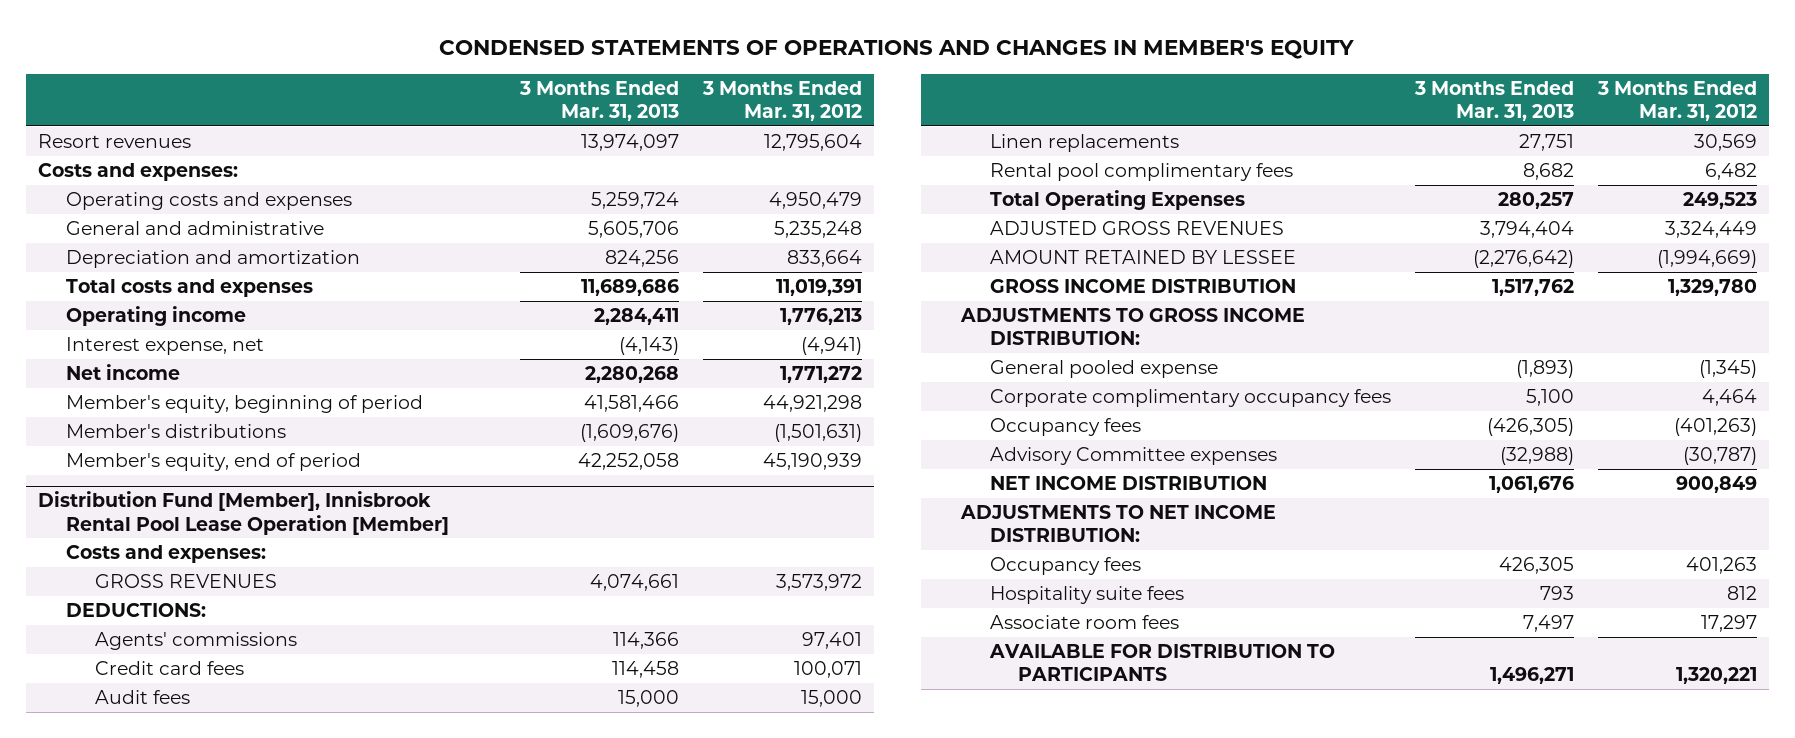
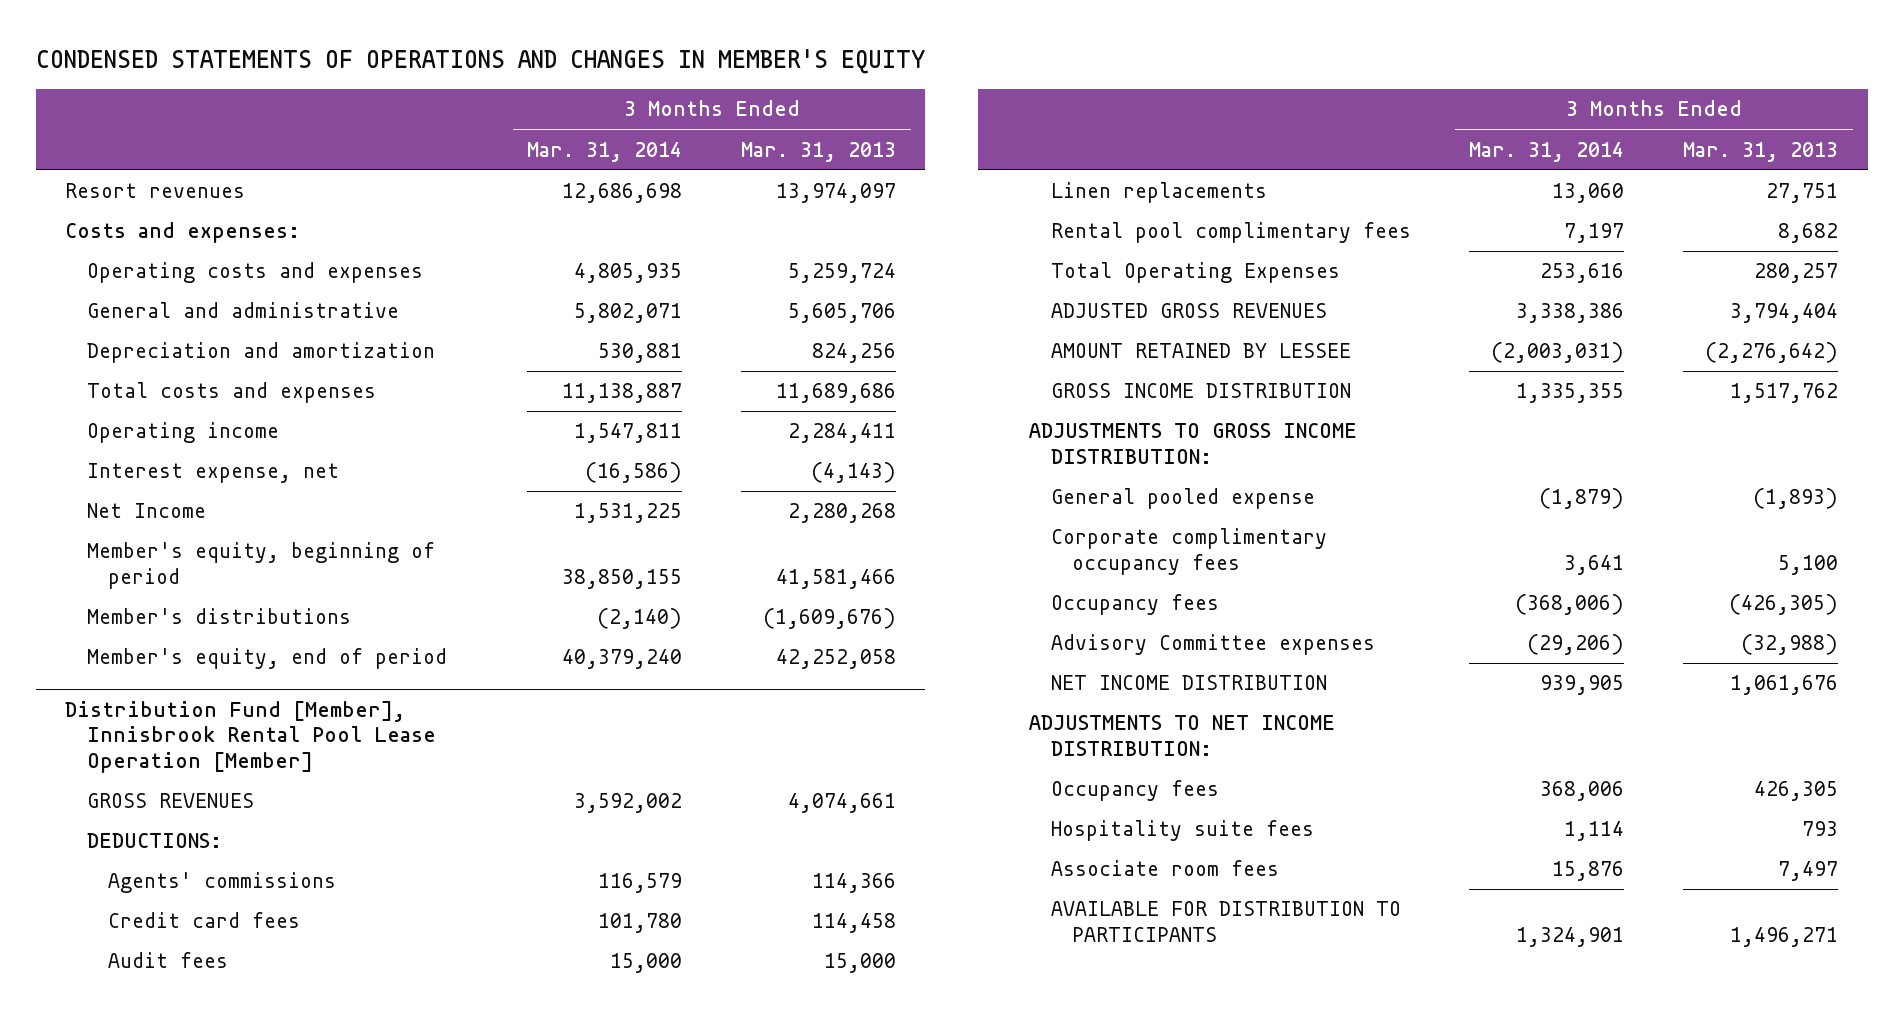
- | 3 Months Ended Mar. 31, 2013 | 3 Months Ended Mar. 31, 2012
+ | 3 Months Ended Mar. 31, 2014 | 3 Months Ended Mar. 31, 2013
- Net income | 2,280,268 | 1,771,272
+ Net Income | 1,531,225 | 2,280,268
@ Distribution Fund [Member], Innisbrook Rental Pool Lease Operation [Member]
- Costs and expenses:

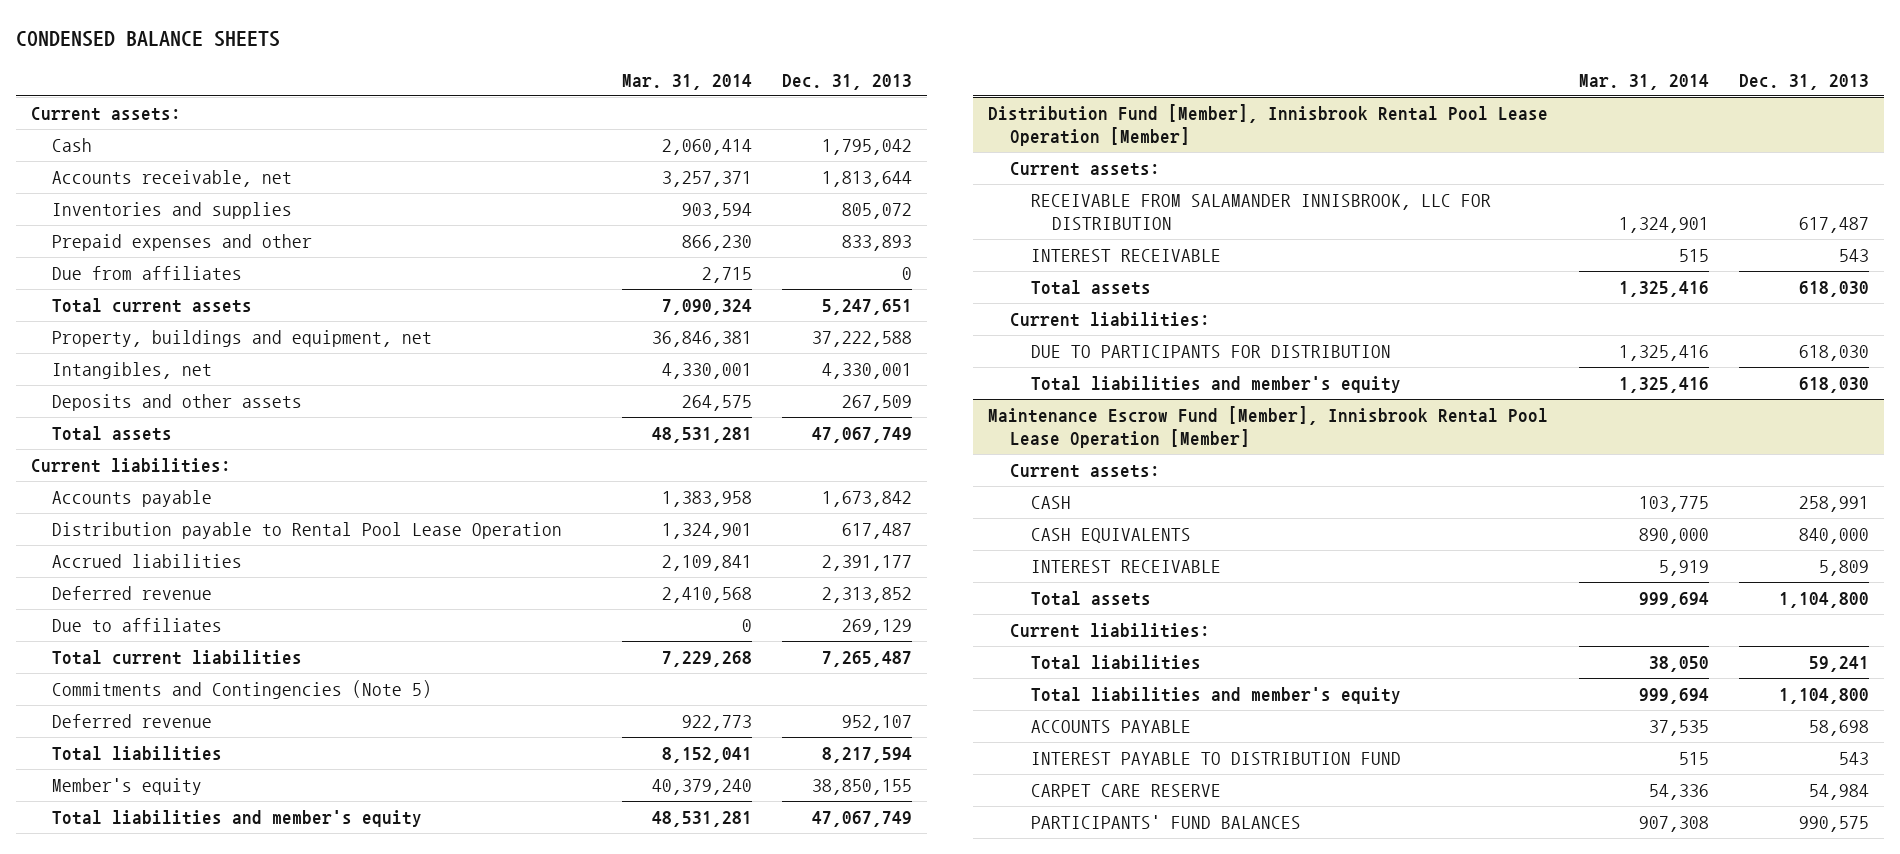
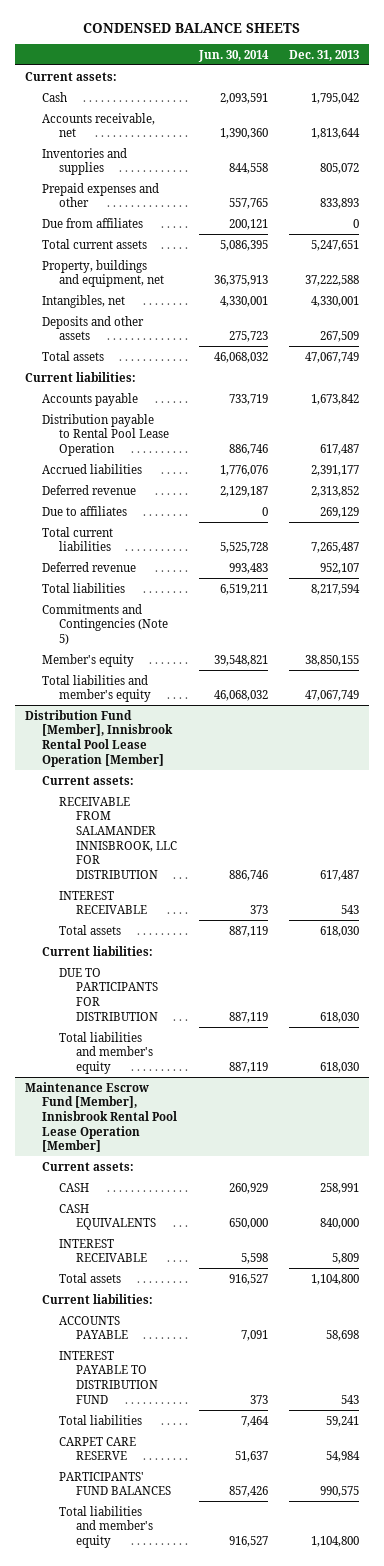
- | Mar. 31, 2014 | Dec. 31, 2013
+ | Jun. 30, 2014 | Dec. 31, 2013
moved down: Commitments and Contingencies (Note 5)
@ Maintenance Escrow Fund [Member], Innisbrook Rental Pool Lease Operation [Member]
moved down: Total liabilities | 7,464 | 59,241
moved down: Total liabilities and member's equity | 916,527 | 1,104,800

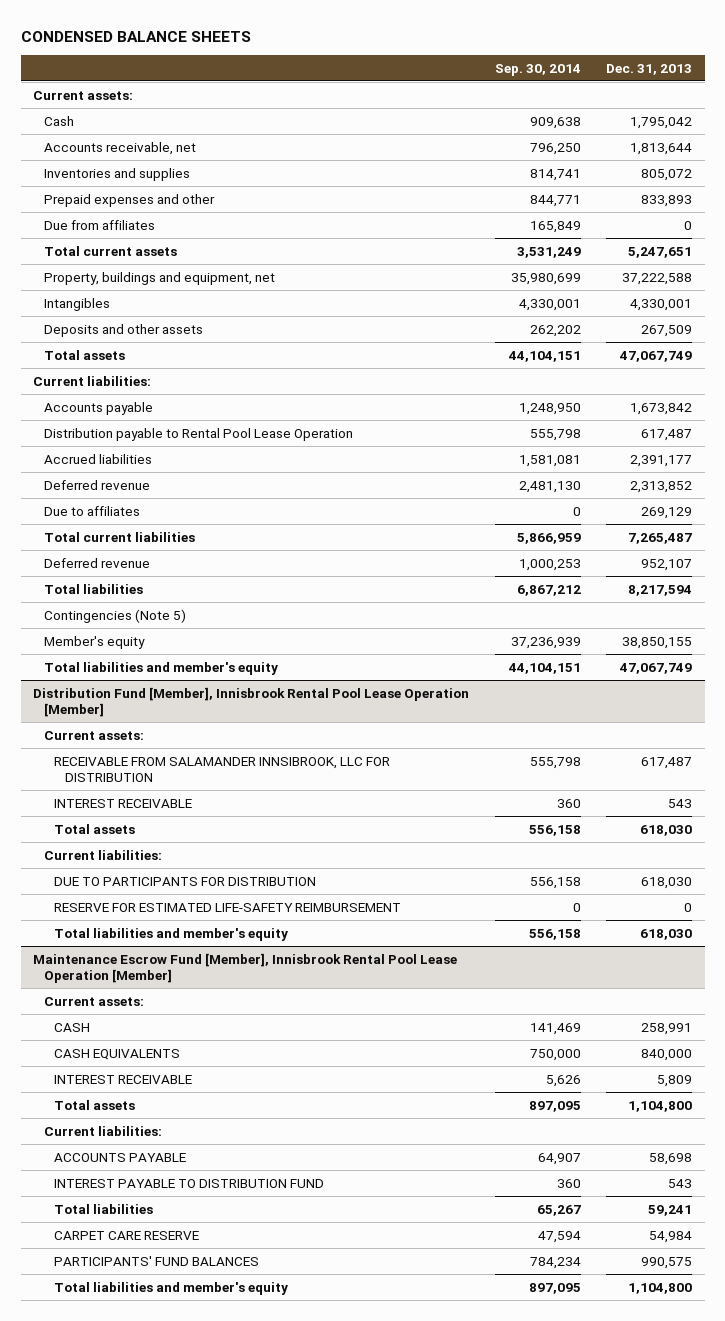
- | Jun. 30, 2014 | Dec. 31, 2013
+ | Sep. 30, 2014 | Dec. 31, 2013
- Intangibles, net | 4,330,001 | 4,330,001
+ Intangibles | 4,330,001 | 4,330,001
- Commitments and Contingencies (Note 5)
+ Contingencies (Note 5)
@ Distribution Fund [Member], Innisbrook Rental Pool Lease Operation [Member]
- RECEIVABLE FROM SALAMANDER INNISBROOK, LLC FOR DISTRIBUTION | 886,746 | 617,487
+ RECEIVABLE FROM SALAMANDER INNSIBROOK, LLC FOR DISTRIBUTION | 555,798 | 617,487
+ RESERVE FOR ESTIMATED LIFE-SAFETY REIMBURSEMENT | 0 | 0

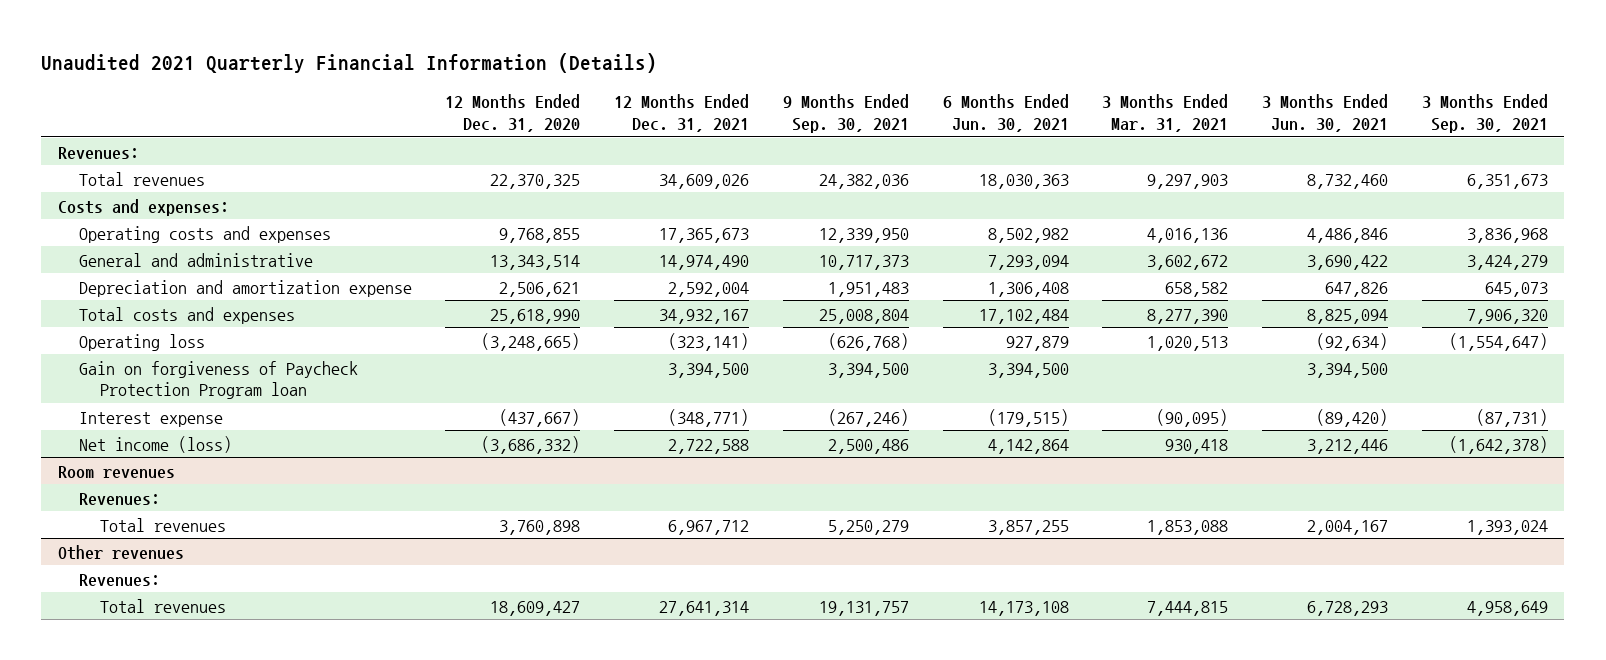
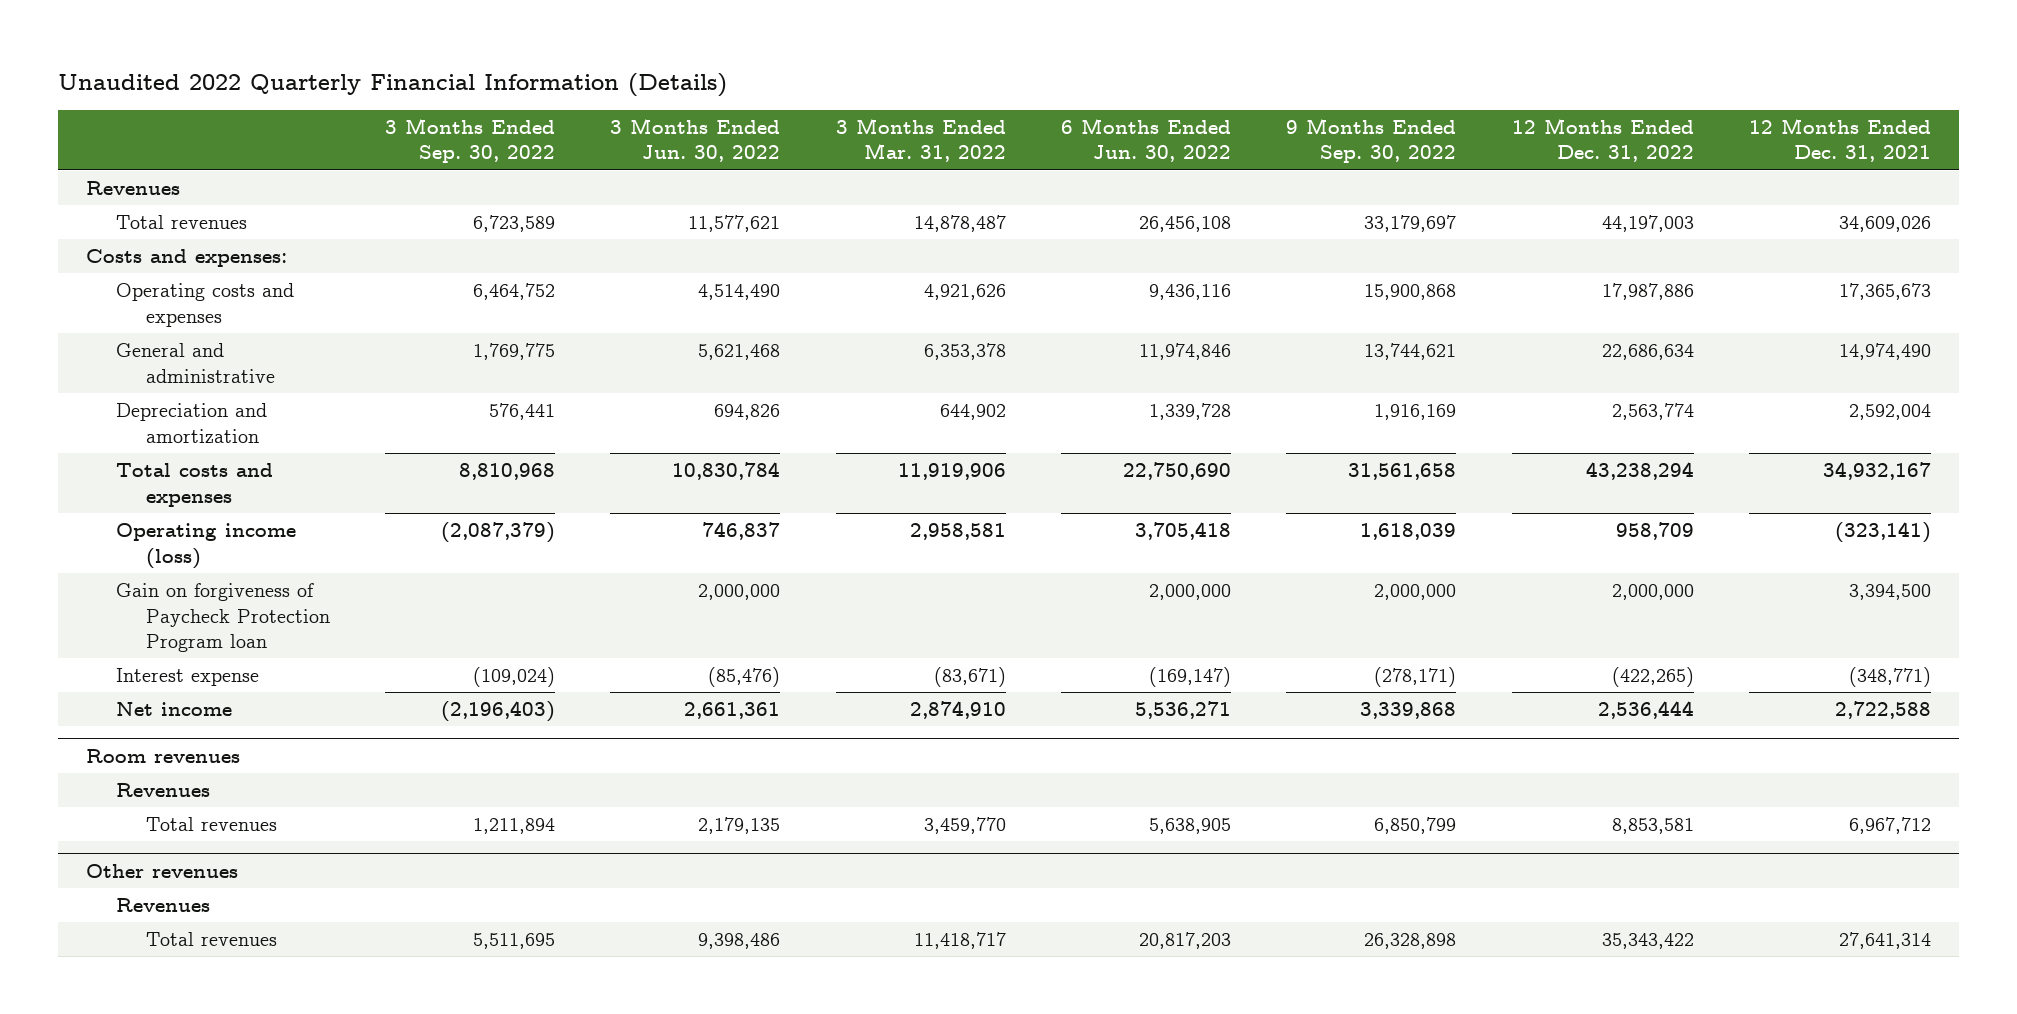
- Unaudited 2021 Quarterly Financial Information (Details)
+ Unaudited 2022 Quarterly Financial Information (Details)
- | 12 Months Ended Dec. 31, 2020 | 12 Months Ended Dec. 31, 2021 | 9 Months Ended Sep. 30, 2021 | 6 Months Ended Jun. 30, 2021 | 3 Months Ended Mar. 31, 2021 | 3 Months Ended Jun. 30, 2021 | 3 Months Ended Sep. 30, 2021
+ | 3 Months Ended Sep. 30, 2022 | 3 Months Ended Jun. 30, 2022 | 3 Months Ended Mar. 31, 2022 | 6 Months Ended Jun. 30, 2022 | 9 Months Ended Sep. 30, 2022 | 12 Months Ended Dec. 31, 2022 | 12 Months Ended Dec. 31, 2021
- Revenues:
+ Revenues
- Depreciation and amortization expense | 2,506,621 | 2,592,004 | 1,951,483 | 1,306,408 | 658,582 | 647,826 | 645,073
+ Depreciation and amortization | 576,441 | 694,826 | 644,902 | 1,339,728 | 1,916,169 | 2,563,774 | 2,592,004
- Operating loss | (3,248,665) | (323,141) | (626,768) | 927,879 | 1,020,513 | (92,634) | (1,554,647)
+ Operating income (loss) | (2,087,379) | 746,837 | 2,958,581 | 3,705,418 | 1,618,039 | 958,709 | (323,141)
- Net income (loss) | (3,686,332) | 2,722,588 | 2,500,486 | 4,142,864 | 930,418 | 3,212,446 | (1,642,378)
+ Net income | (2,196,403) | 2,661,361 | 2,874,910 | 5,536,271 | 3,339,868 | 2,536,444 | 2,722,588
@ Room revenues
- Revenues:
+ Revenues
@ Other revenues
- Revenues:
+ Revenues

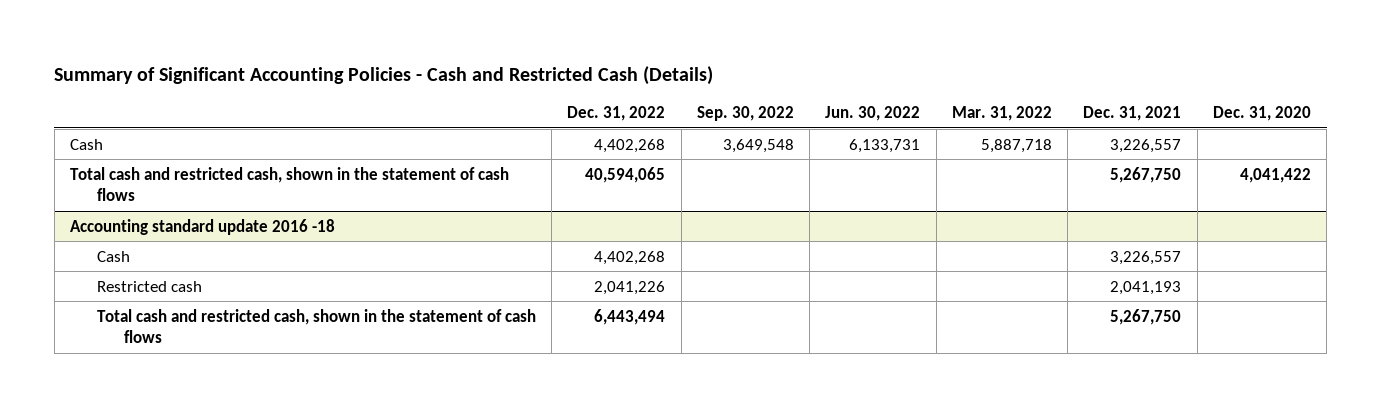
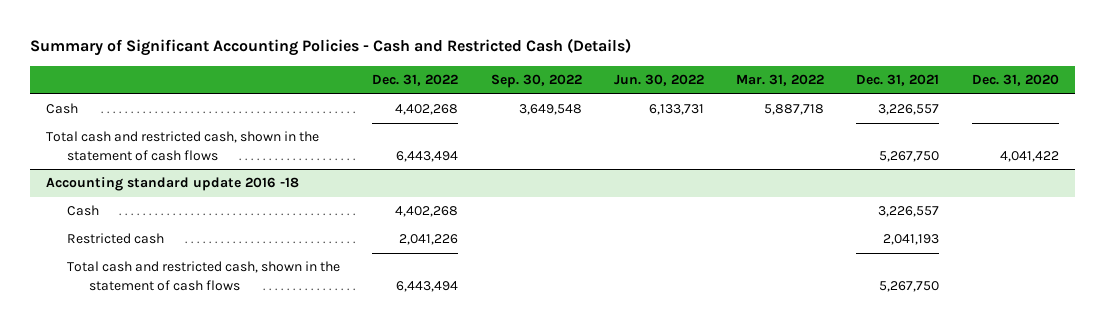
- Total cash and restricted cash, shown in the statement of cash flows | 40,594,065 | | | | 5,267,750 | 4,041,422
+ Total cash and restricted cash, shown in the statement of cash flows | 6,443,494 | | | | 5,267,750 | 4,041,422

